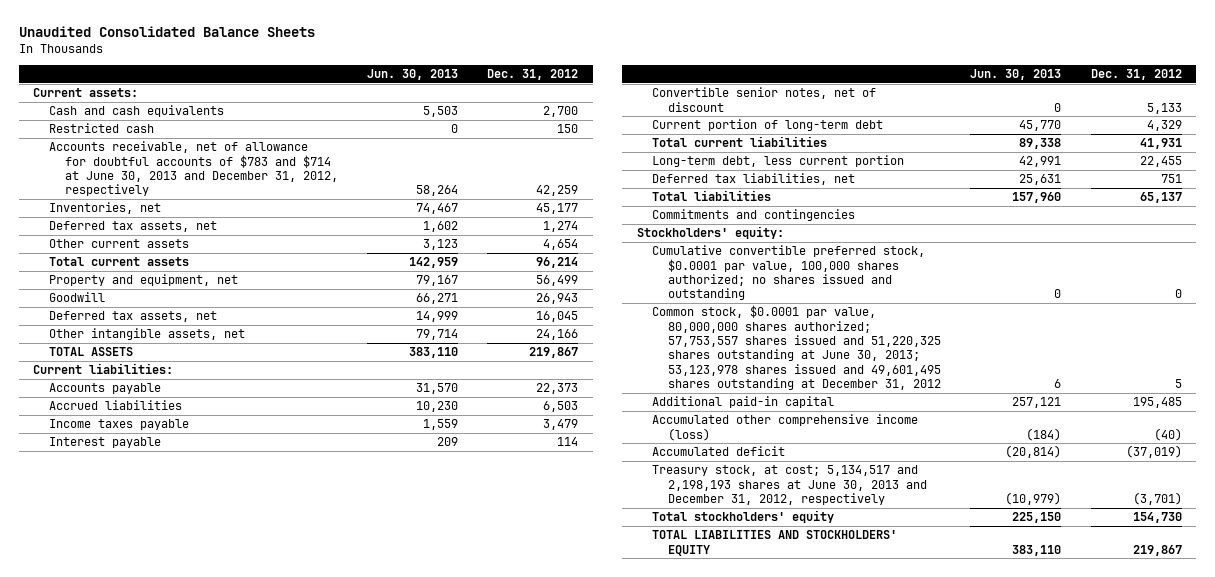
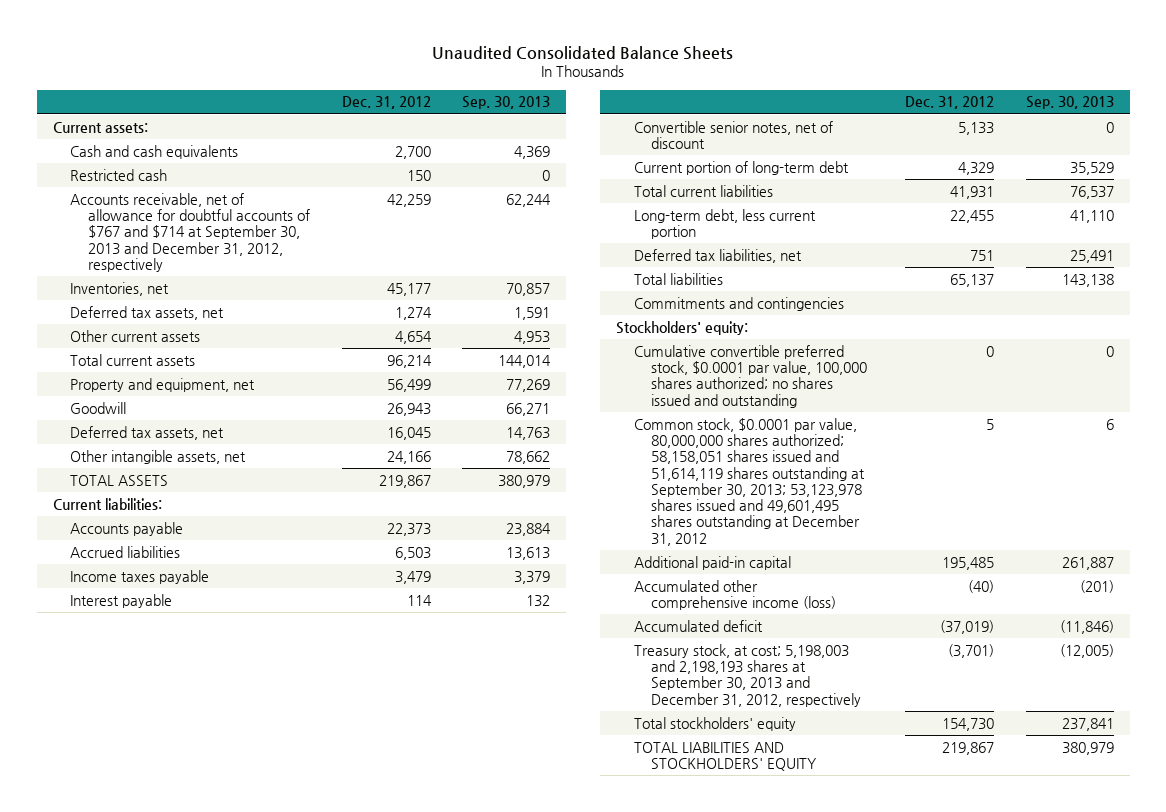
- | Jun. 30, 2013 | Dec. 31, 2012
+ | Dec. 31, 2012 | Sep. 30, 2013
- Accounts receivable, net of allowance for doubtful accounts of $783 and $714 at June 30, 2013 and December 31, 2012, respectively | 58,264 | 42,259
+ Accounts receivable, net of allowance for doubtful accounts of $767 and $714 at September 30, 2013 and December 31, 2012, respectively | 42,259 | 62,244
- Common stock, $0.0001 par value, 80,000,000 shares authorized; 57,753,557 shares issued and 51,220,325 shares outstanding at June 30, 2013; 53,123,978 shares issued and 49,601,495 shares outstanding at December 31, 2012 | 6 | 5
+ Common stock, $0.0001 par value, 80,000,000 shares authorized; 58,158,051 shares issued and 51,614,119 shares outstanding at September 30, 2013; 53,123,978 shares issued and 49,601,495 shares outstanding at December 31, 2012 | 5 | 6
- Treasury stock, at cost; 5,134,517 and 2,198,193 shares at June 30, 2013 and December 31, 2012, respectively | (10,979) | (3,701)
+ Treasury stock, at cost; 5,198,003 and 2,198,193 shares at September 30, 2013 and December 31, 2012, respectively | (3,701) | (12,005)

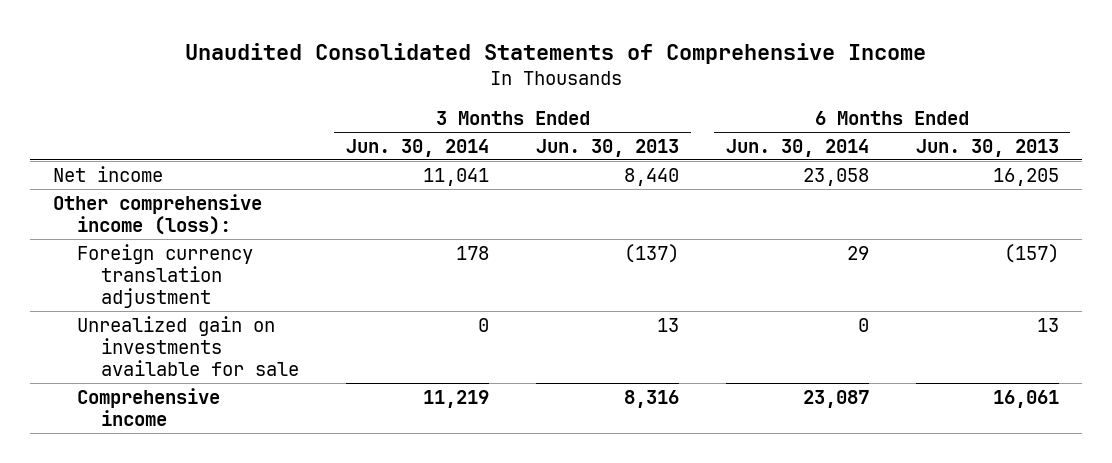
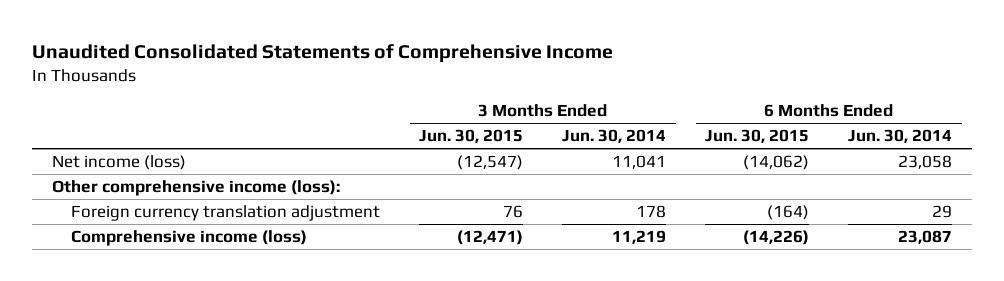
- | 3 Months Ended Jun. 30, 2014 | 3 Months Ended Jun. 30, 2013 | 6 Months Ended Jun. 30, 2014 | 6 Months Ended Jun. 30, 2013
+ | 3 Months Ended Jun. 30, 2015 | 3 Months Ended Jun. 30, 2014 | 6 Months Ended Jun. 30, 2015 | 6 Months Ended Jun. 30, 2014
- Net income | 11,041 | 8,440 | 23,058 | 16,205
+ Net income (loss) | (12,547) | 11,041 | (14,062) | 23,058
- Unrealized gain on investments available for sale | 0 | 13 | 0 | 13
- Comprehensive income | 11,219 | 8,316 | 23,087 | 16,061
+ Comprehensive income (loss) | (12,471) | 11,219 | (14,226) | 23,087

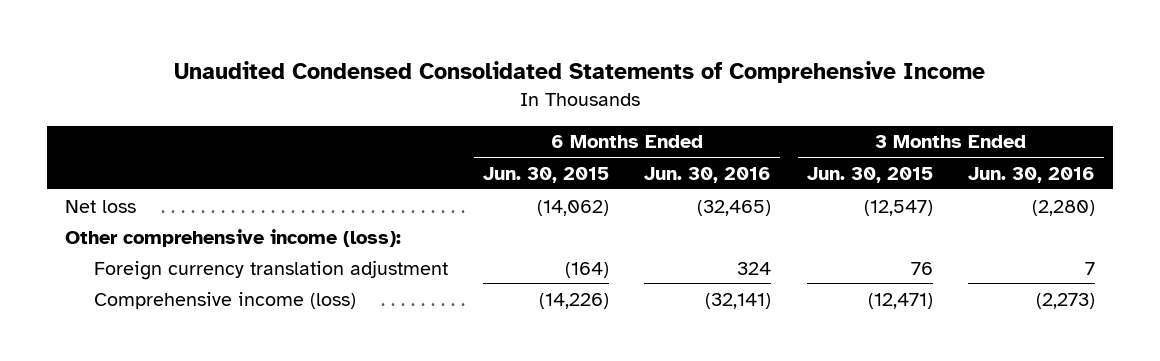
- Unaudited Consolidated Statements of Comprehensive Income
+ Unaudited Condensed Consolidated Statements of Comprehensive Income
- | 3 Months Ended Jun. 30, 2015 | 3 Months Ended Jun. 30, 2014 | 6 Months Ended Jun. 30, 2015 | 6 Months Ended Jun. 30, 2014
+ | 6 Months Ended Jun. 30, 2015 | 6 Months Ended Jun. 30, 2016 | 3 Months Ended Jun. 30, 2015 | 3 Months Ended Jun. 30, 2016
- Net income (loss) | (12,547) | 11,041 | (14,062) | 23,058
+ Net loss | (14,062) | (32,465) | (12,547) | (2,280)

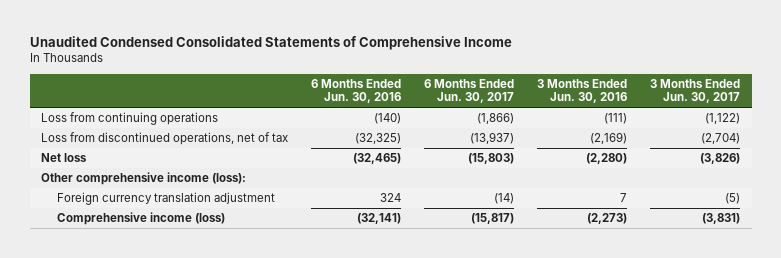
- | 6 Months Ended Jun. 30, 2015 | 6 Months Ended Jun. 30, 2016 | 3 Months Ended Jun. 30, 2015 | 3 Months Ended Jun. 30, 2016
+ | 6 Months Ended Jun. 30, 2016 | 6 Months Ended Jun. 30, 2017 | 3 Months Ended Jun. 30, 2016 | 3 Months Ended Jun. 30, 2017
+ Loss from continuing operations | (140) | (1,866) | (111) | (1,122)
+ Loss from discontinued operations, net of tax | (32,325) | (13,937) | (2,169) | (2,704)

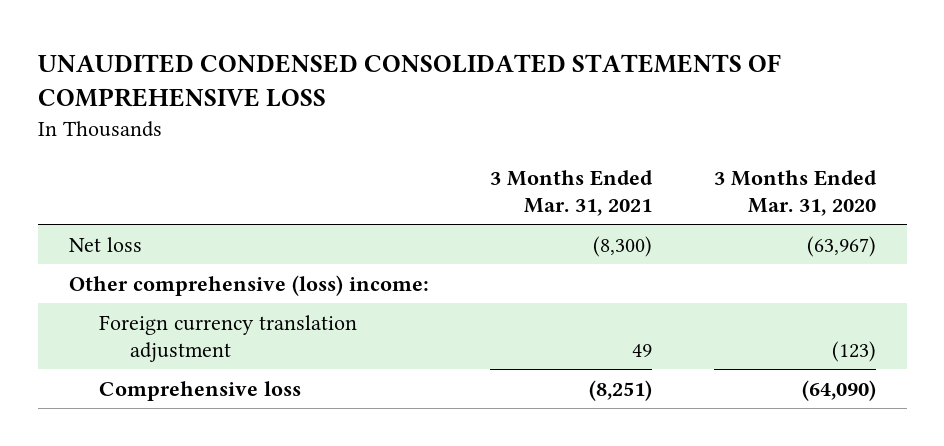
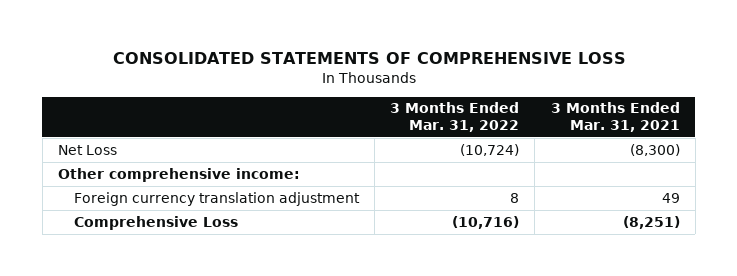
- UNAUDITED CONDENSED CONSOLIDATED STATEMENTS OF COMPREHENSIVE LOSS
+ CONSOLIDATED STATEMENTS OF COMPREHENSIVE LOSS
- | 3 Months Ended Mar. 31, 2021 | 3 Months Ended Mar. 31, 2020
+ | 3 Months Ended Mar. 31, 2022 | 3 Months Ended Mar. 31, 2021
- Net loss | (8,300) | (63,967)
- Other comprehensive (loss) income:
+ Net Loss | (10,724) | (8,300)
+ Other comprehensive income:
- Comprehensive loss | (8,251) | (64,090)
+ Comprehensive Loss | (10,716) | (8,251)

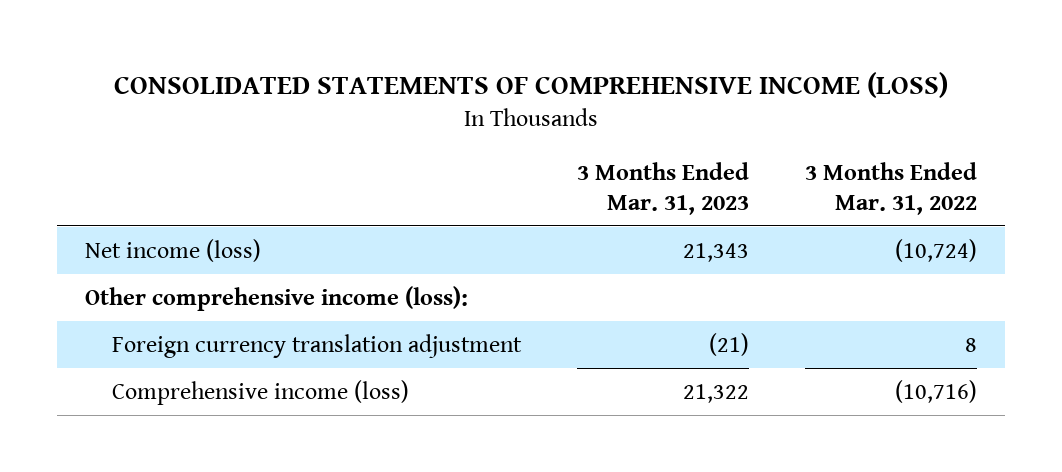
- CONSOLIDATED STATEMENTS OF COMPREHENSIVE LOSS
+ CONSOLIDATED STATEMENTS OF COMPREHENSIVE INCOME (LOSS)
- | 3 Months Ended Mar. 31, 2022 | 3 Months Ended Mar. 31, 2021
+ | 3 Months Ended Mar. 31, 2023 | 3 Months Ended Mar. 31, 2022
- Net Loss | (10,724) | (8,300)
- Other comprehensive income:
+ Net income (loss) | 21,343 | (10,724)
+ Other comprehensive income (loss):
- Comprehensive Loss | (10,716) | (8,251)
+ Comprehensive income (loss) | 21,322 | (10,716)

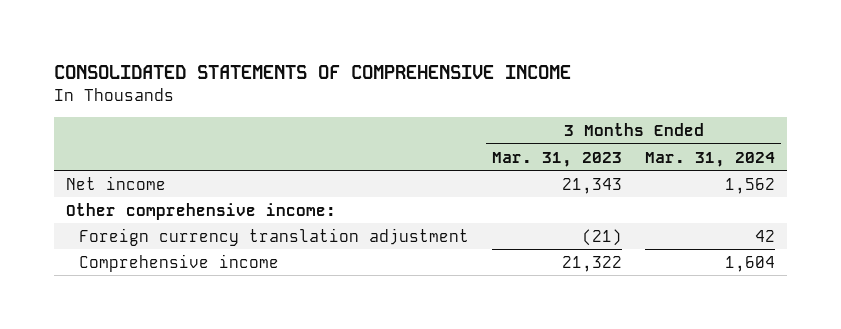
- CONSOLIDATED STATEMENTS OF COMPREHENSIVE INCOME (LOSS)
+ CONSOLIDATED STATEMENTS OF COMPREHENSIVE INCOME
- | 3 Months Ended Mar. 31, 2023 | 3 Months Ended Mar. 31, 2022
+ | 3 Months Ended Mar. 31, 2023 | 3 Months Ended Mar. 31, 2024
- Net income (loss) | 21,343 | (10,724)
- Other comprehensive income (loss):
+ Net income | 21,343 | 1,562
+ Other comprehensive income:
- Comprehensive income (loss) | 21,322 | (10,716)
+ Comprehensive income | 21,322 | 1,604

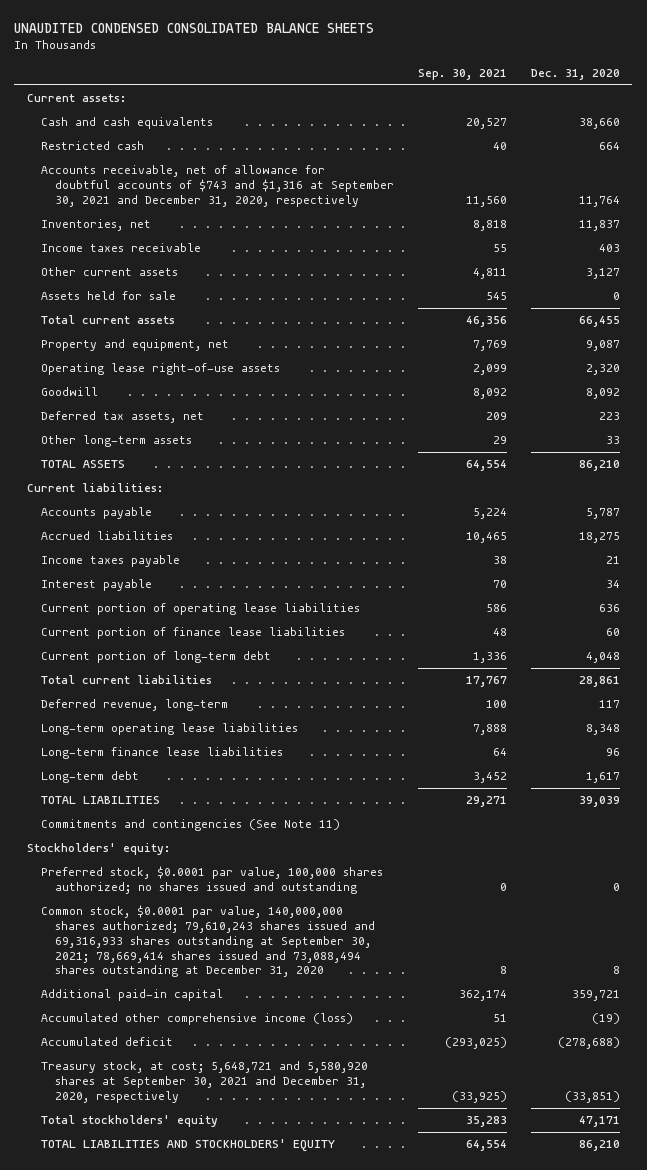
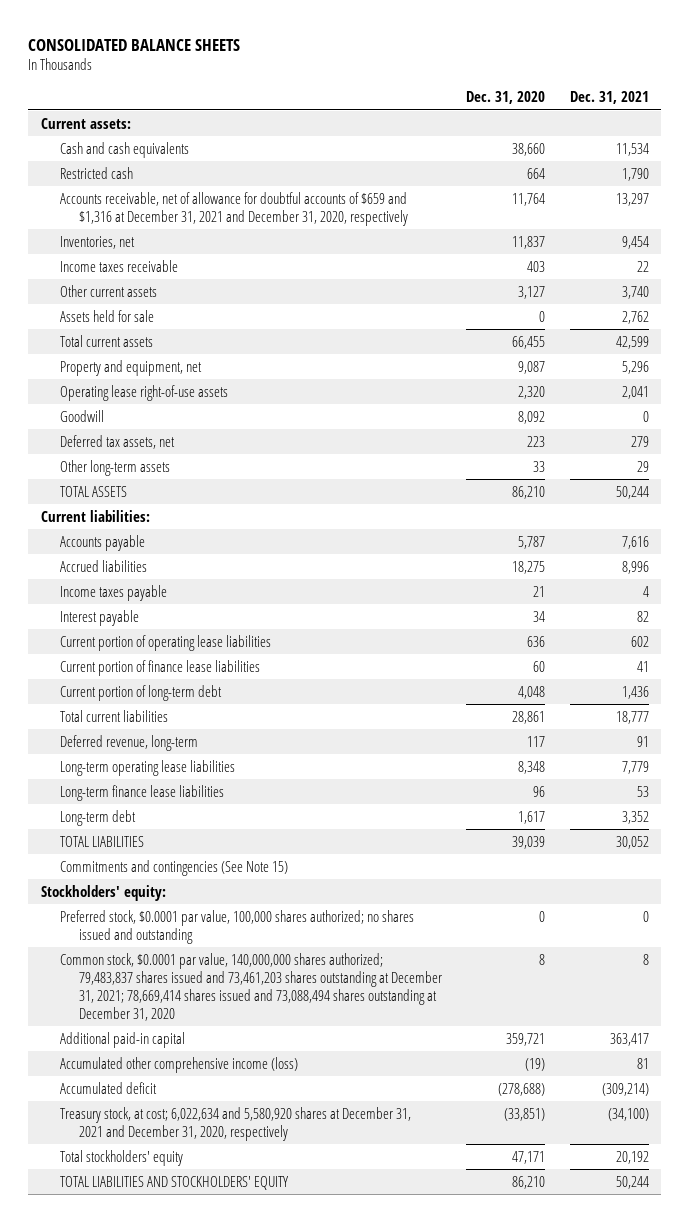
- UNAUDITED CONDENSED CONSOLIDATED BALANCE SHEETS
+ CONSOLIDATED BALANCE SHEETS
- | Sep. 30, 2021 | Dec. 31, 2020
+ | Dec. 31, 2020 | Dec. 31, 2021
- Accounts receivable, net of allowance for doubtful accounts of $743 and $1,316 at September 30, 2021 and December 31, 2020, respectively | 11,560 | 11,764
+ Accounts receivable, net of allowance for doubtful accounts of $659 and $1,316 at December 31, 2021 and December 31, 2020, respectively | 11,764 | 13,297
- Commitments and contingencies (See Note 11)
+ Commitments and contingencies (See Note 15)
- Common stock, $0.0001 par value, 140,000,000 shares authorized; 79,610,243 shares issued and 69,316,933 shares outstanding at September 30, 2021; 78,669,414 shares issued and 73,088,494 shares outstanding at December 31, 2020 | 8 | 8
+ Common stock, $0.0001 par value, 140,000,000 shares authorized; 79,483,837 shares issued and 73,461,203 shares outstanding at December 31, 2021; 78,669,414 shares issued and 73,088,494 shares outstanding at December 31, 2020 | 8 | 8
- Treasury stock, at cost; 5,648,721 and 5,580,920 shares at September 30, 2021 and December 31, 2020, respectively | (33,925) | (33,851)
+ Treasury stock, at cost; 6,022,634 and 5,580,920 shares at December 31, 2021 and December 31, 2020, respectively | (33,851) | (34,100)

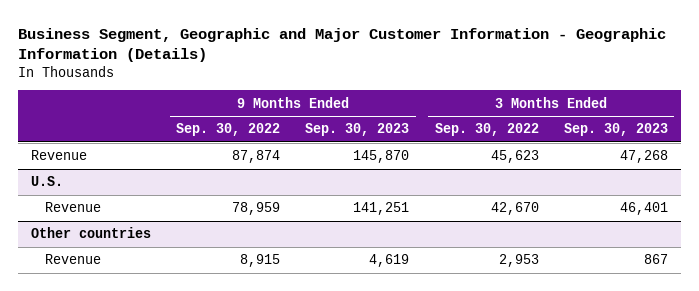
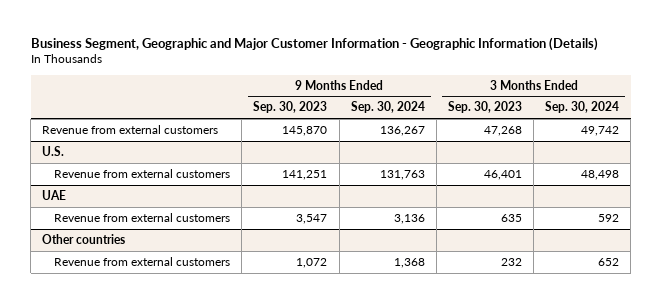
- | 9 Months Ended Sep. 30, 2022 | 9 Months Ended Sep. 30, 2023 | 3 Months Ended Sep. 30, 2022 | 3 Months Ended Sep. 30, 2023
+ | 9 Months Ended Sep. 30, 2023 | 9 Months Ended Sep. 30, 2024 | 3 Months Ended Sep. 30, 2023 | 3 Months Ended Sep. 30, 2024
- Revenue | 87,874 | 145,870 | 45,623 | 47,268
+ Revenue from external customers | 145,870 | 136,267 | 47,268 | 49,742
@ U.S.
- Revenue | 78,959 | 141,251 | 42,670 | 46,401
+ Revenue from external customers | 141,251 | 131,763 | 46,401 | 48,498
+ UAE
+ Revenue from external customers | 3,547 | 3,136 | 635 | 592
@ Other countries
- Revenue | 8,915 | 4,619 | 2,953 | 867
+ Revenue from external customers | 1,072 | 1,368 | 232 | 652

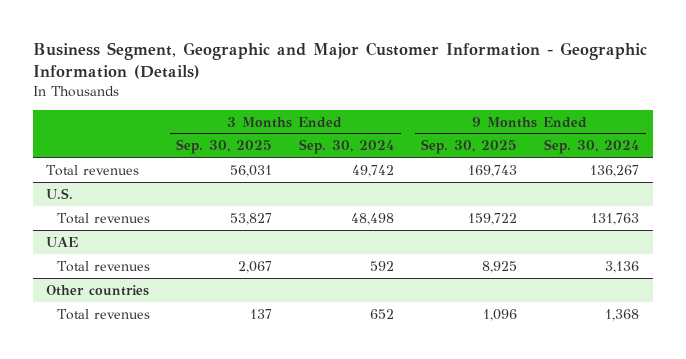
- | 9 Months Ended Sep. 30, 2023 | 9 Months Ended Sep. 30, 2024 | 3 Months Ended Sep. 30, 2023 | 3 Months Ended Sep. 30, 2024
+ | 3 Months Ended Sep. 30, 2025 | 3 Months Ended Sep. 30, 2024 | 9 Months Ended Sep. 30, 2025 | 9 Months Ended Sep. 30, 2024
- Revenue from external customers | 145,870 | 136,267 | 47,268 | 49,742
+ Total revenues | 56,031 | 49,742 | 169,743 | 136,267
@ U.S.
- Revenue from external customers | 141,251 | 131,763 | 46,401 | 48,498
+ Total revenues | 53,827 | 48,498 | 159,722 | 131,763
@ UAE
- Revenue from external customers | 3,547 | 3,136 | 635 | 592
+ Total revenues | 2,067 | 592 | 8,925 | 3,136
@ Other countries
- Revenue from external customers | 1,072 | 1,368 | 232 | 652
+ Total revenues | 137 | 652 | 1,096 | 1,368

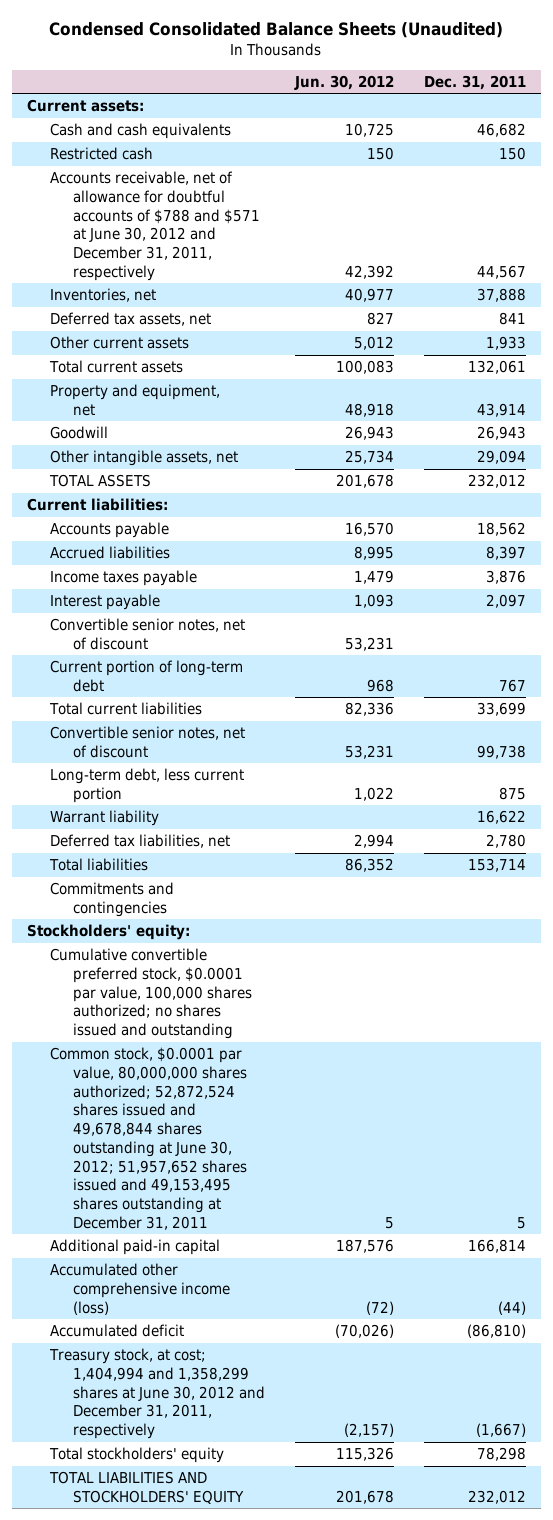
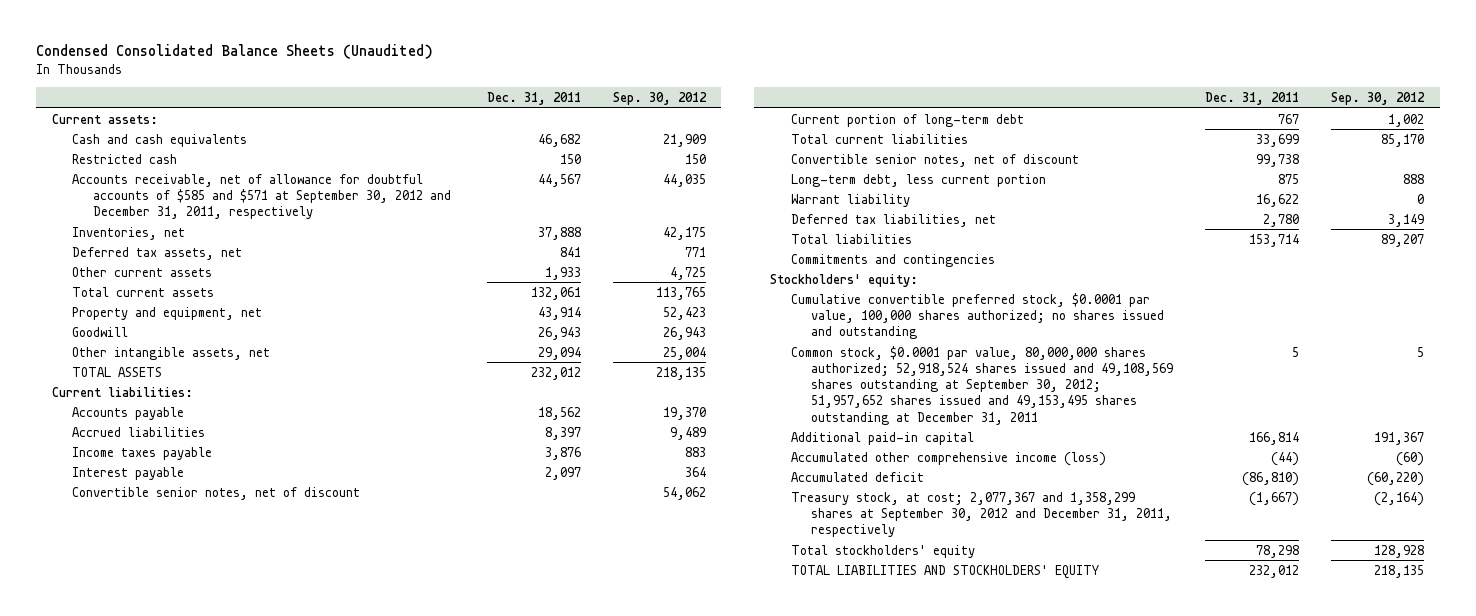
- | Jun. 30, 2012 | Dec. 31, 2011
+ | Dec. 31, 2011 | Sep. 30, 2012
- Accounts receivable, net of allowance for doubtful accounts of $788 and $571 at June 30, 2012 and December 31, 2011, respectively | 42,392 | 44,567
+ Accounts receivable, net of allowance for doubtful accounts of $585 and $571 at September 30, 2012 and December 31, 2011, respectively | 44,567 | 44,035
- Common stock, $0.0001 par value, 80,000,000 shares authorized; 52,872,524 shares issued and 49,678,844 shares outstanding at June 30, 2012; 51,957,652 shares issued and 49,153,495 shares outstanding at December 31, 2011 | 5 | 5
+ Common stock, $0.0001 par value, 80,000,000 shares authorized; 52,918,524 shares issued and 49,108,569 shares outstanding at September 30, 2012; 51,957,652 shares issued and 49,153,495 shares outstanding at December 31, 2011 | 5 | 5
- Treasury stock, at cost; 1,404,994 and 1,358,299 shares at June 30, 2012 and December 31, 2011, respectively | (2,157) | (1,667)
+ Treasury stock, at cost; 2,077,367 and 1,358,299 shares at September 30, 2012 and December 31, 2011, respectively | (1,667) | (2,164)

